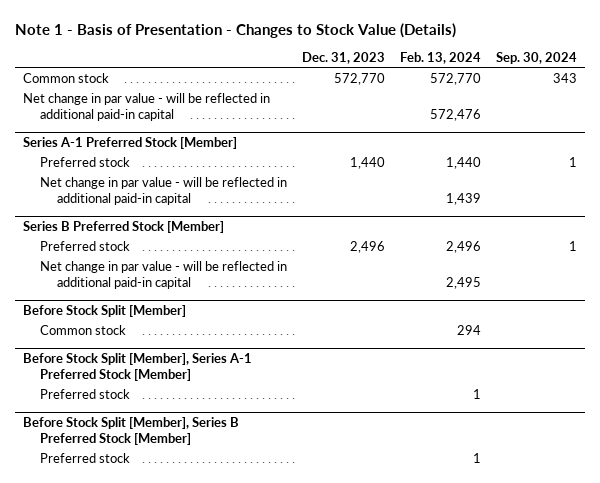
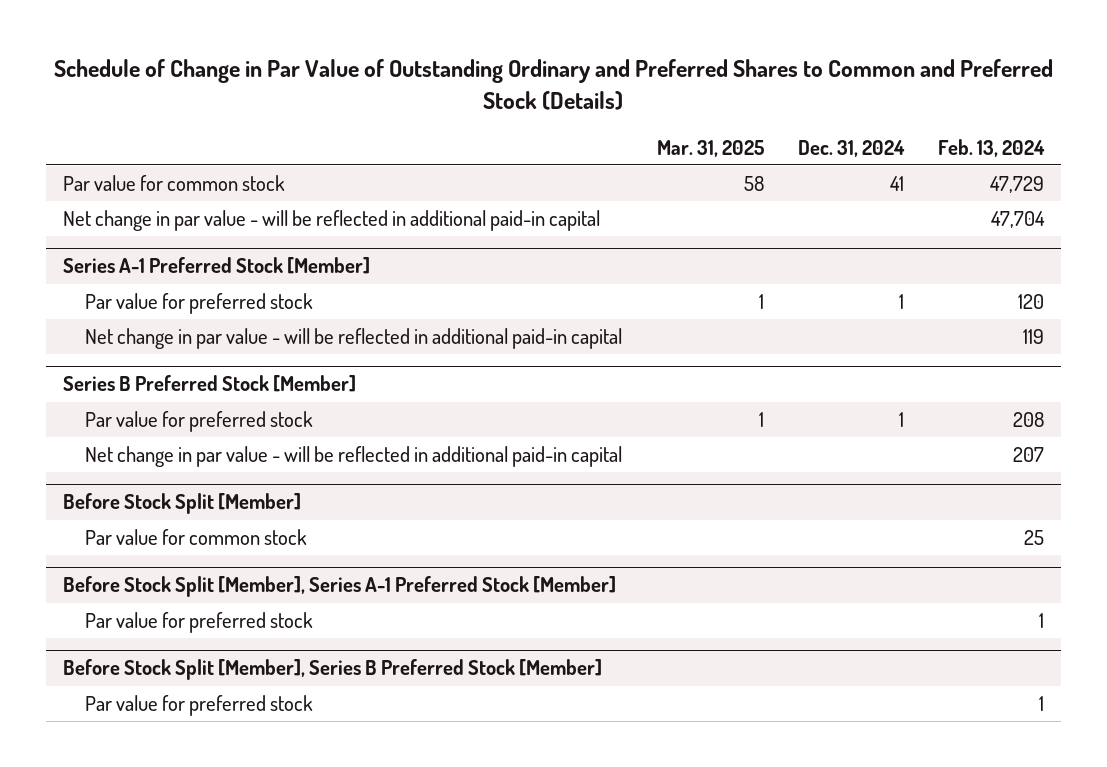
- Note 1 - Basis of Presentation - Changes to Stock Value (Details)
+ Schedule of Change in Par Value of Outstanding Ordinary and Preferred Shares to Common and Preferred Stock (Details)
- | Dec. 31, 2023 | Feb. 13, 2024 | Sep. 30, 2024
+ | Mar. 31, 2025 | Dec. 31, 2024 | Feb. 13, 2024
- Common stock | 572,770 | 572,770 | 343
- Net change in par value - will be reflected in additional paid-in capital | | 572,476 |
+ Par value for common stock | 58 | 41 | 47,729
+ Net change in par value - will be reflected in additional paid-in capital | | | 47,704
@ Series A-1 Preferred Stock [Member]
- Preferred stock | 1,440 | 1,440 | 1
- Net change in par value - will be reflected in additional paid-in capital | | 1,439 |
+ Par value for preferred stock | 1 | 1 | 120
+ Net change in par value - will be reflected in additional paid-in capital | | | 119
@ Series B Preferred Stock [Member]
- Preferred stock | 2,496 | 2,496 | 1
- Net change in par value - will be reflected in additional paid-in capital | | 2,495 |
+ Par value for preferred stock | 1 | 1 | 208
+ Net change in par value - will be reflected in additional paid-in capital | | | 207
@ Before Stock Split [Member]
- Common stock | | 294 |
+ Par value for common stock | | | 25
@ Before Stock Split [Member], Series A-1 Preferred Stock [Member]
- Preferred stock | | 1 |
+ Par value for preferred stock | | | 1
@ Before Stock Split [Member], Series B Preferred Stock [Member]
- Preferred stock | | 1 |
+ Par value for preferred stock | | | 1

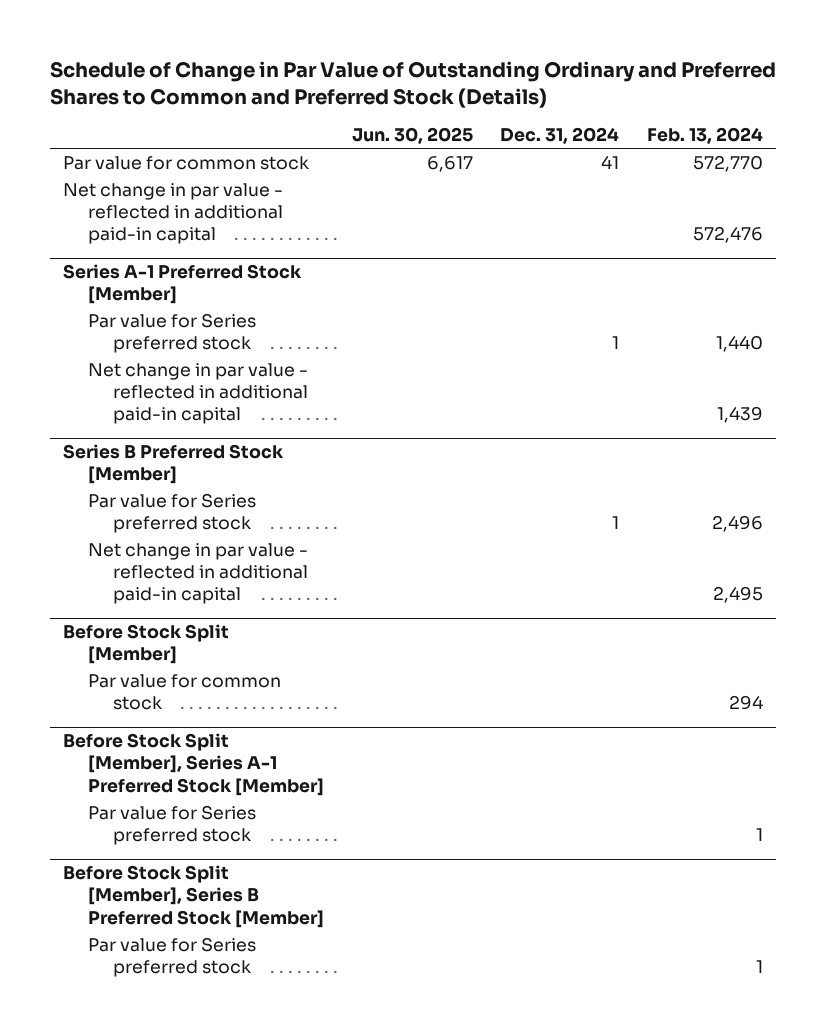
- | Mar. 31, 2025 | Dec. 31, 2024 | Feb. 13, 2024
+ | Jun. 30, 2025 | Dec. 31, 2024 | Feb. 13, 2024
- Par value for common stock | 58 | 41 | 47,729
- Net change in par value - will be reflected in additional paid-in capital | | | 47,704
+ Par value for common stock | 6,617 | 41 | 572,770
+ Net change in par value - reflected in additional paid-in capital | | | 572,476
@ Series A-1 Preferred Stock [Member]
- Par value for preferred stock | 1 | 1 | 120
- Net change in par value - will be reflected in additional paid-in capital | | | 119
+ Par value for Series preferred stock | | 1 | 1,440
+ Net change in par value - reflected in additional paid-in capital | | | 1,439
@ Series B Preferred Stock [Member]
- Par value for preferred stock | 1 | 1 | 208
- Net change in par value - will be reflected in additional paid-in capital | | | 207
+ Par value for Series preferred stock | | 1 | 2,496
+ Net change in par value - reflected in additional paid-in capital | | | 2,495
@ Before Stock Split [Member]
- Par value for common stock | | | 25
+ Par value for common stock | | | 294
@ Before Stock Split [Member], Series A-1 Preferred Stock [Member]
- Par value for preferred stock | | | 1
+ Par value for Series preferred stock | | | 1
@ Before Stock Split [Member], Series B Preferred Stock [Member]
- Par value for preferred stock | | | 1
+ Par value for Series preferred stock | | | 1

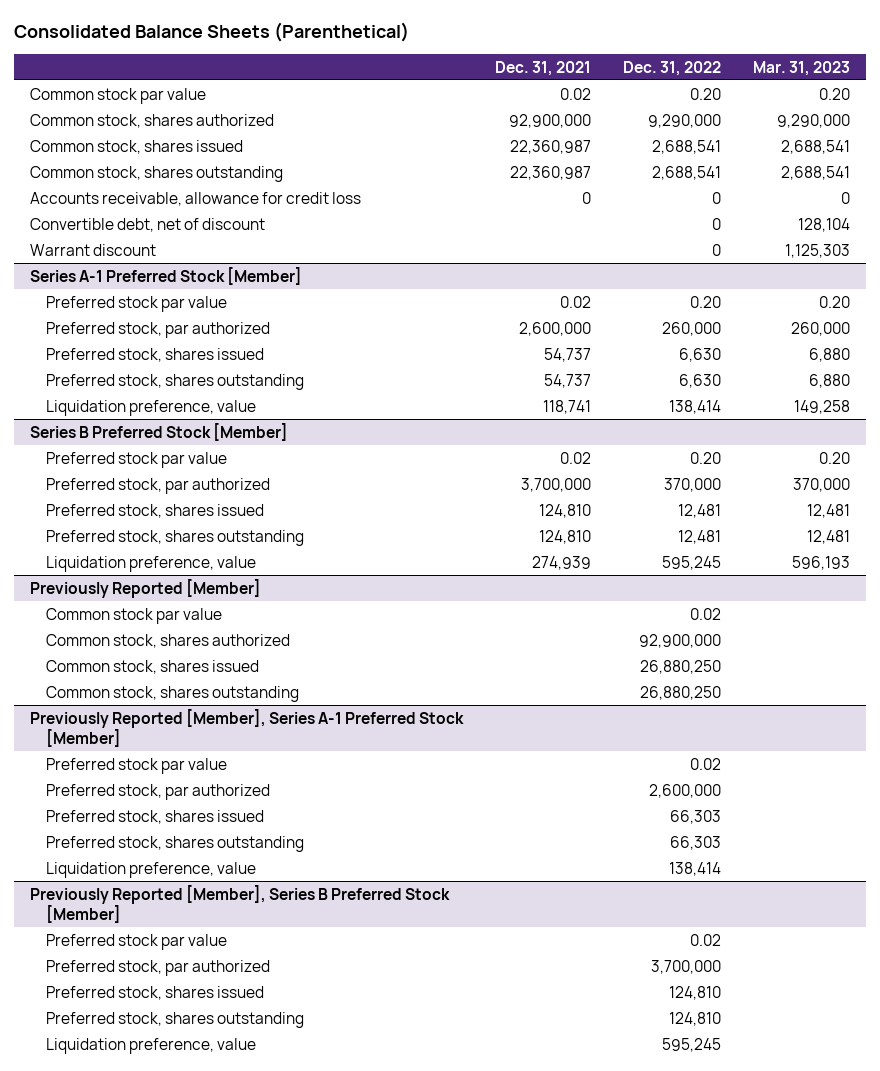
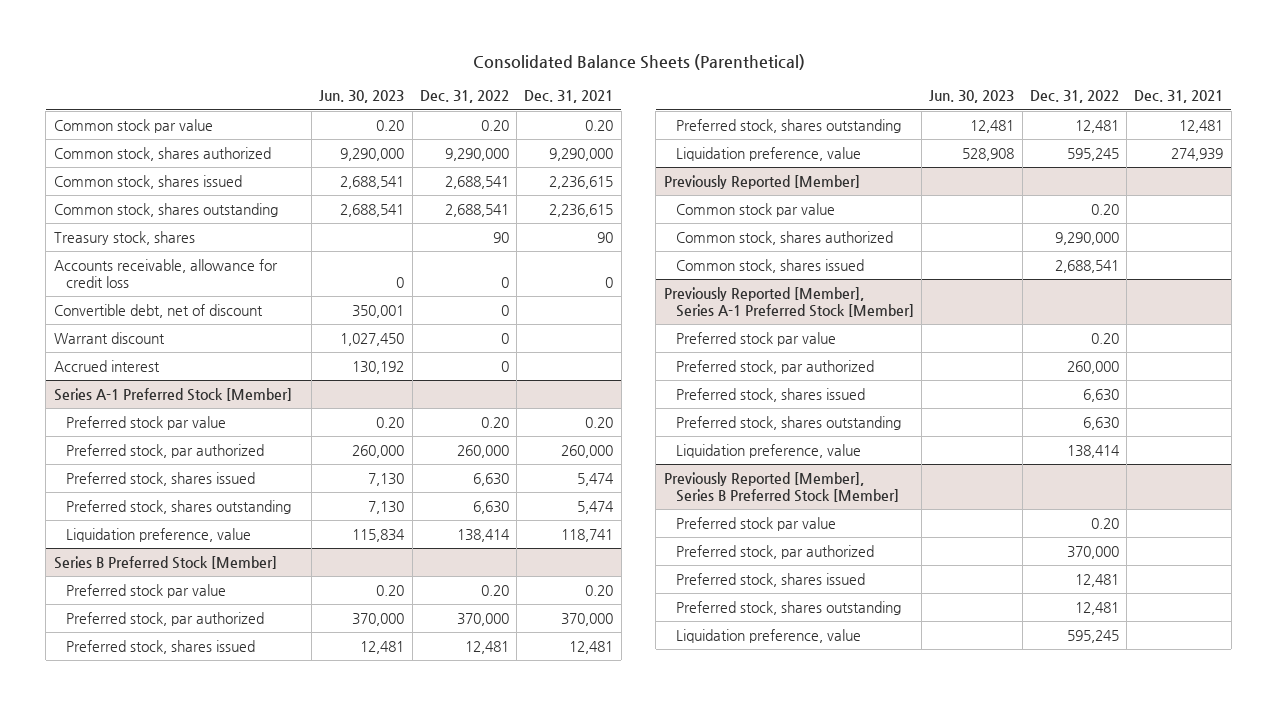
- | Dec. 31, 2021 | Dec. 31, 2022 | Mar. 31, 2023
+ | Jun. 30, 2023 | Dec. 31, 2022 | Dec. 31, 2021
- Common stock par value | 0.02 | 0.20 | 0.20
- Common stock, shares authorized | 92,900,000 | 9,290,000 | 9,290,000
- Common stock, shares issued | 22,360,987 | 2,688,541 | 2,688,541
- Common stock, shares outstanding | 22,360,987 | 2,688,541 | 2,688,541
+ Common stock par value | 0.20 | 0.20 | 0.20
+ Common stock, shares authorized | 9,290,000 | 9,290,000 | 9,290,000
+ Common stock, shares issued | 2,688,541 | 2,688,541 | 2,236,615
+ Common stock, shares outstanding | 2,688,541 | 2,688,541 | 2,236,615
+ Treasury stock, shares | | 90 | 90
+ Accrued interest | 130,192 | 0 |
@ Series A-1 Preferred Stock [Member]
- Preferred stock par value | 0.02 | 0.20 | 0.20
- Preferred stock, par authorized | 2,600,000 | 260,000 | 260,000
- Preferred stock, shares issued | 54,737 | 6,630 | 6,880
- Preferred stock, shares outstanding | 54,737 | 6,630 | 6,880
+ Preferred stock par value | 0.20 | 0.20 | 0.20
+ Preferred stock, par authorized | 260,000 | 260,000 | 260,000
+ Preferred stock, shares issued | 7,130 | 6,630 | 5,474
+ Preferred stock, shares outstanding | 7,130 | 6,630 | 5,474
@ Series B Preferred Stock [Member]
- Preferred stock par value | 0.02 | 0.20 | 0.20
- Preferred stock, par authorized | 3,700,000 | 370,000 | 370,000
- Preferred stock, shares issued | 124,810 | 12,481 | 12,481
- Preferred stock, shares outstanding | 124,810 | 12,481 | 12,481
+ Preferred stock par value | 0.20 | 0.20 | 0.20
+ Preferred stock, par authorized | 370,000 | 370,000 | 370,000
+ Preferred stock, shares issued | 12,481 | 12,481 | 12,481
+ Preferred stock, shares outstanding | 12,481 | 12,481 | 12,481
@ Previously Reported [Member]
- Common stock par value | | 0.02 |
- Common stock, shares authorized | | 92,900,000 |
- Common stock, shares issued | | 26,880,250 |
- Common stock, shares outstanding | | 26,880,250 |
+ Common stock par value | | 0.20 |
+ Common stock, shares authorized | | 9,290,000 |
+ Common stock, shares issued | | 2,688,541 |
@ Previously Reported [Member], Series A-1 Preferred Stock [Member]
- Preferred stock par value | | 0.02 |
- Preferred stock, par authorized | | 2,600,000 |
- Preferred stock, shares issued | | 66,303 |
- Preferred stock, shares outstanding | | 66,303 |
+ Preferred stock par value | | 0.20 |
+ Preferred stock, par authorized | | 260,000 |
+ Preferred stock, shares issued | | 6,630 |
+ Preferred stock, shares outstanding | | 6,630 |
@ Previously Reported [Member], Series B Preferred Stock [Member]
- Preferred stock par value | | 0.02 |
- Preferred stock, par authorized | | 3,700,000 |
- Preferred stock, shares issued | | 124,810 |
- Preferred stock, shares outstanding | | 124,810 |
+ Preferred stock par value | | 0.20 |
+ Preferred stock, par authorized | | 370,000 |
+ Preferred stock, shares issued | | 12,481 |
+ Preferred stock, shares outstanding | | 12,481 |

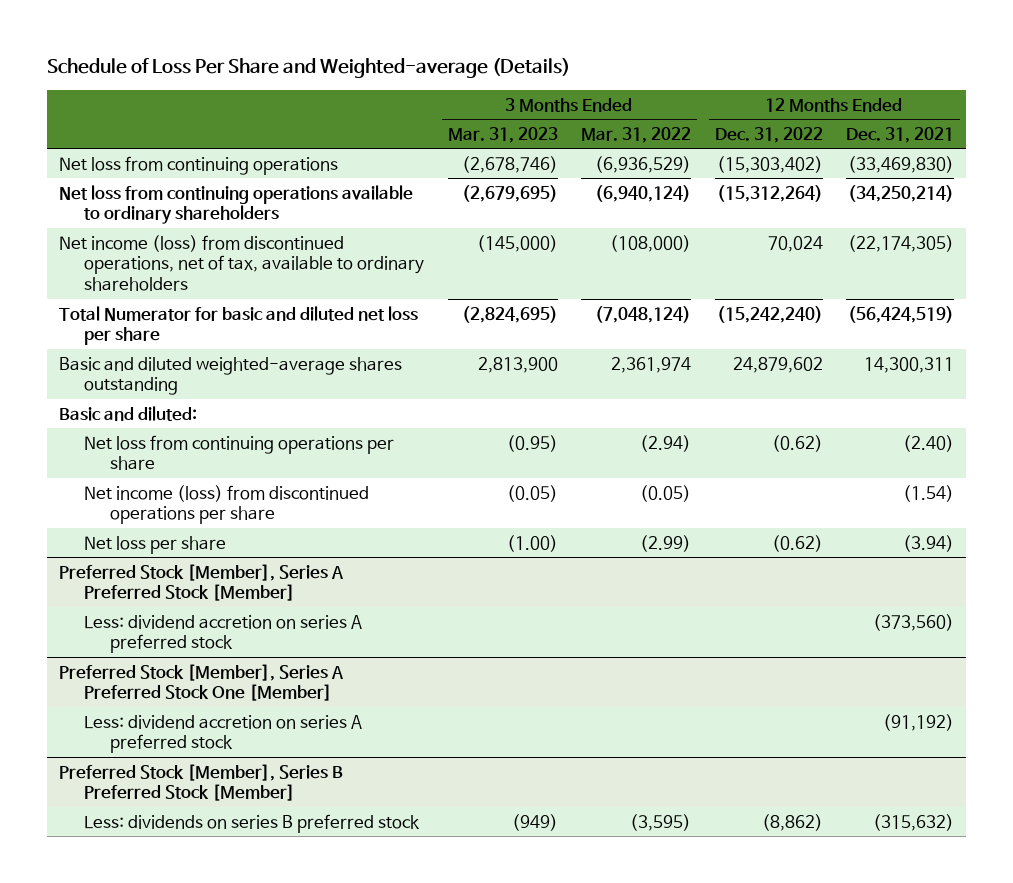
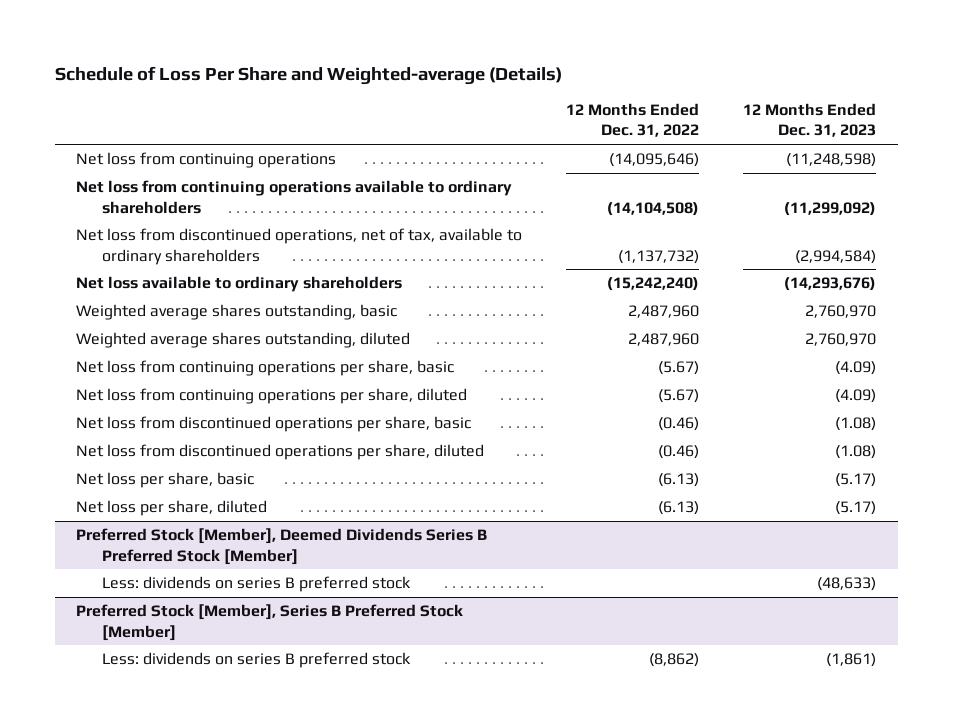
- | 3 Months Ended Mar. 31, 2023 | 3 Months Ended Mar. 31, 2022 | 12 Months Ended Dec. 31, 2022 | 12 Months Ended Dec. 31, 2021
+ | 12 Months Ended Dec. 31, 2022 | 12 Months Ended Dec. 31, 2023
- Net loss from continuing operations | (2,678,746) | (6,936,529) | (15,303,402) | (33,469,830)
- Net loss from continuing operations available to ordinary shareholders | (2,679,695) | (6,940,124) | (15,312,264) | (34,250,214)
- Net income (loss) from discontinued operations, net of tax, available to ordinary shareholders | (145,000) | (108,000) | 70,024 | (22,174,305)
- Total Numerator for basic and diluted net loss per share | (2,824,695) | (7,048,124) | (15,242,240) | (56,424,519)
- Basic and diluted weighted-average shares outstanding | 2,813,900 | 2,361,974 | 24,879,602 | 14,300,311
- Basic and diluted:
- Net loss from continuing operations per share | (0.95) | (2.94) | (0.62) | (2.40)
- Net income (loss) from discontinued operations per share | (0.05) | (0.05) | | (1.54)
- Net loss per share | (1.00) | (2.99) | (0.62) | (3.94)
- Preferred Stock [Member], Series A Preferred Stock [Member]
- Less: dividend accretion on series A preferred stock | | | | (373,560)
- Preferred Stock [Member], Series A Preferred Stock One [Member]
- Less: dividend accretion on series A preferred stock | | | | (91,192)
+ Net loss from continuing operations | (14,095,646) | (11,248,598)
+ Net loss from continuing operations available to ordinary shareholders | (14,104,508) | (11,299,092)
+ Net loss from discontinued operations, net of tax, available to ordinary shareholders | (1,137,732) | (2,994,584)
+ Net loss available to ordinary shareholders | (15,242,240) | (14,293,676)
+ Weighted average shares outstanding, basic | 2,487,960 | 2,760,970
+ Weighted average shares outstanding, diluted | 2,487,960 | 2,760,970
+ Net loss from continuing operations per share, basic | (5.67) | (4.09)
+ Net loss from continuing operations per share, diluted | (5.67) | (4.09)
+ Net loss from discontinued operations per share, basic | (0.46) | (1.08)
+ Net loss from discontinued operations per share, diluted | (0.46) | (1.08)
+ Net loss per share, basic | (6.13) | (5.17)
+ Net loss per share, diluted | (6.13) | (5.17)
+ Preferred Stock [Member], Deemed Dividends Series B Preferred Stock [Member]
+ Less: dividends on series B preferred stock | | (48,633)

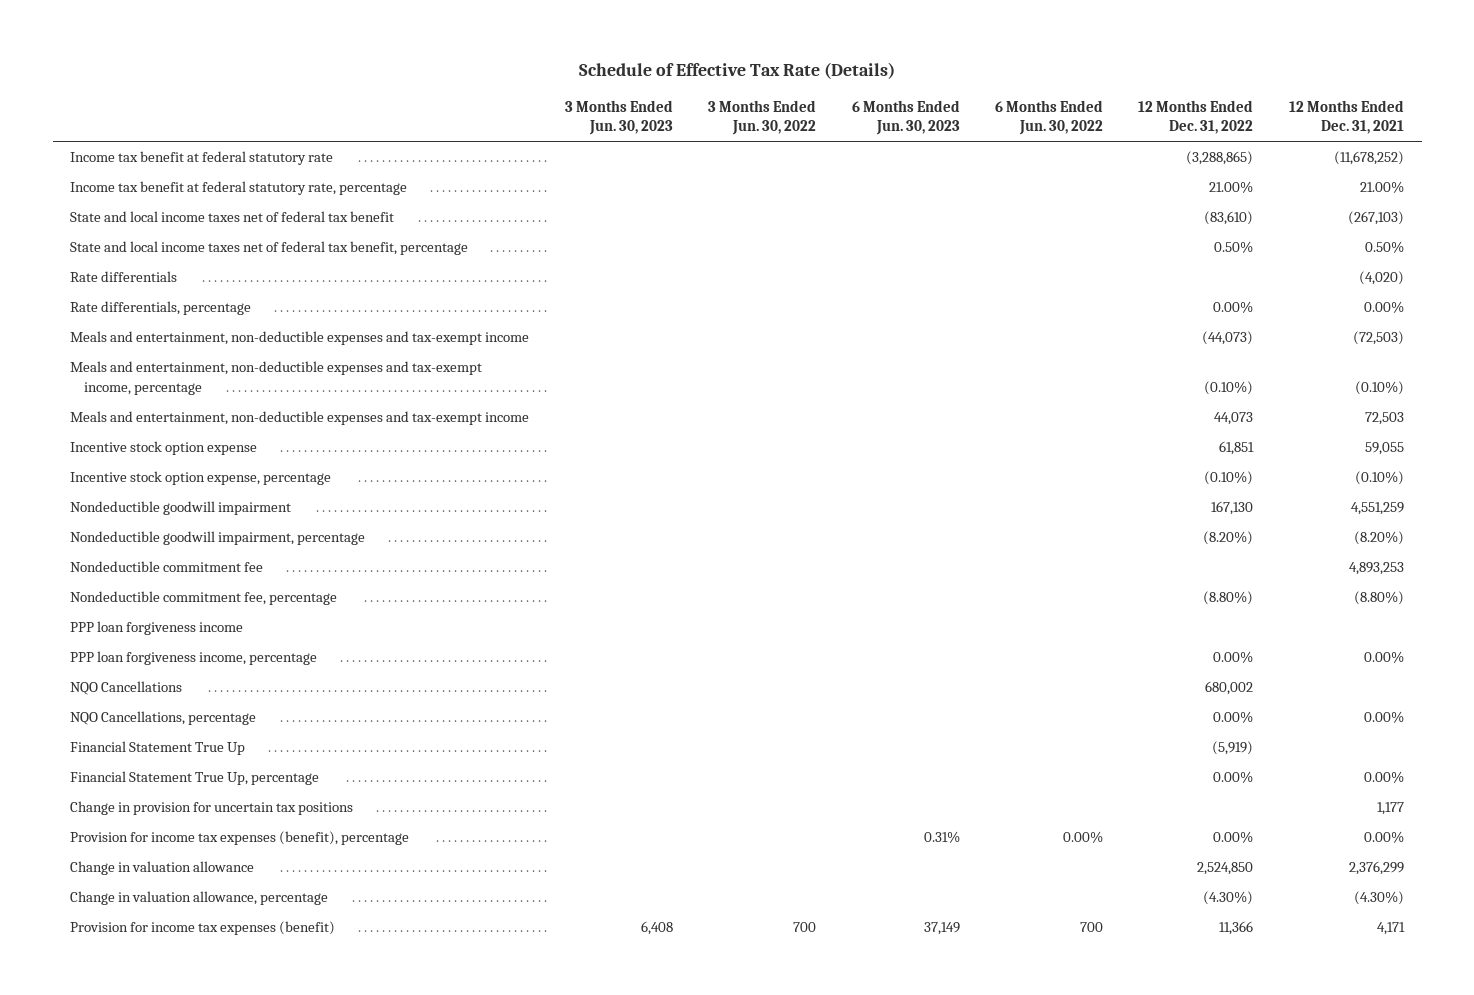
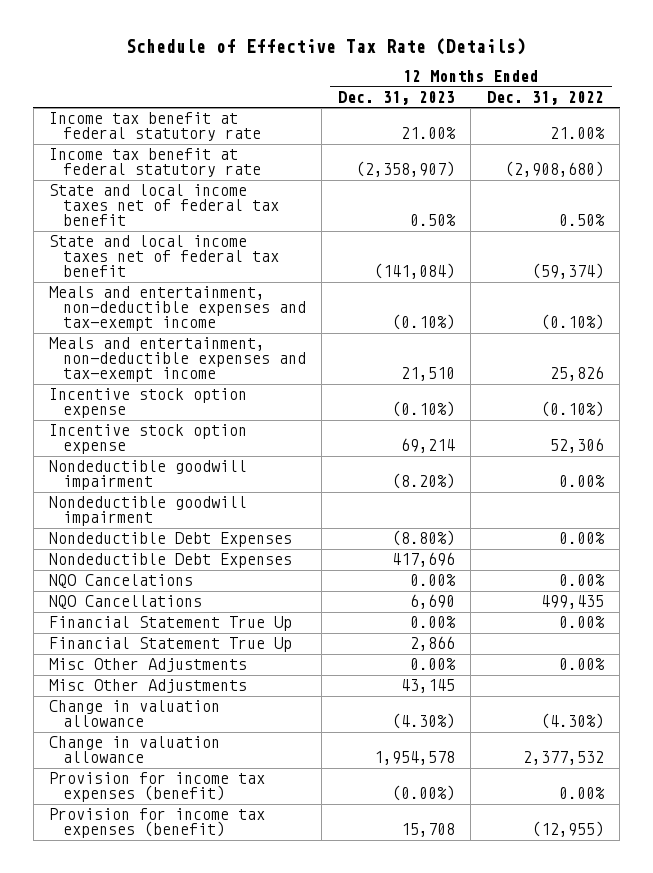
- | 3 Months Ended Jun. 30, 2023 | 3 Months Ended Jun. 30, 2022 | 6 Months Ended Jun. 30, 2023 | 6 Months Ended Jun. 30, 2022 | 12 Months Ended Dec. 31, 2022 | 12 Months Ended Dec. 31, 2021
+ | 12 Months Ended Dec. 31, 2023 | 12 Months Ended Dec. 31, 2022
- Income tax benefit at federal statutory rate | | | | | (3,288,865) | (11,678,252)
- Income tax benefit at federal statutory rate, percentage | | | | | 21.00% | 21.00%
- State and local income taxes net of federal tax benefit | | | | | (83,610) | (267,103)
- State and local income taxes net of federal tax benefit, percentage | | | | | 0.50% | 0.50%
- Rate differentials | | | | | | (4,020)
- Rate differentials, percentage | | | | | 0.00% | 0.00%
- Meals and entertainment, non-deductible expenses and tax-exempt income | | | | | (44,073) | (72,503)
- Meals and entertainment, non-deductible expenses and tax-exempt income, percentage | | | | | (0.10%) | (0.10%)
- Meals and entertainment, non-deductible expenses and tax-exempt income | | | | | 44,073 | 72,503
- Incentive stock option expense | | | | | 61,851 | 59,055
- Incentive stock option expense, percentage | | | | | (0.10%) | (0.10%)
- Nondeductible goodwill impairment | | | | | 167,130 | 4,551,259
- Nondeductible goodwill impairment, percentage | | | | | (8.20%) | (8.20%)
- Nondeductible commitment fee | | | | | | 4,893,253
- Nondeductible commitment fee, percentage | | | | | (8.80%) | (8.80%)
- PPP loan forgiveness income
- PPP loan forgiveness income, percentage | | | | | 0.00% | 0.00%
- NQO Cancellations | | | | | 680,002 |
- NQO Cancellations, percentage | | | | | 0.00% | 0.00%
- Financial Statement True Up | | | | | (5,919) |
- Financial Statement True Up, percentage | | | | | 0.00% | 0.00%
- Change in provision for uncertain tax positions | | | | | | 1,177
- Provision for income tax expenses (benefit), percentage | | | 0.31% | 0.00% | 0.00% | 0.00%
- Change in valuation allowance | | | | | 2,524,850 | 2,376,299
- Change in valuation allowance, percentage | | | | | (4.30%) | (4.30%)
- Provision for income tax expenses (benefit) | 6,408 | 700 | 37,149 | 700 | 11,366 | 4,171
+ Income tax benefit at federal statutory rate | 21.00% | 21.00%
+ Income tax benefit at federal statutory rate | (2,358,907) | (2,908,680)
+ State and local income taxes net of federal tax benefit | 0.50% | 0.50%
+ State and local income taxes net of federal tax benefit | (141,084) | (59,374)
+ Meals and entertainment, non-deductible expenses and tax-exempt income | (0.10%) | (0.10%)
+ Meals and entertainment, non-deductible expenses and tax-exempt income | 21,510 | 25,826
+ Incentive stock option expense | (0.10%) | (0.10%)
+ Incentive stock option expense | 69,214 | 52,306
+ Nondeductible goodwill impairment | (8.20%) | 0.00%
+ Nondeductible goodwill impairment
+ Nondeductible Debt Expenses | (8.80%) | 0.00%
+ Nondeductible Debt Expenses | 417,696 |
+ NQO Cancelations | 0.00% | 0.00%
+ NQO Cancellations | 6,690 | 499,435
+ Financial Statement True Up | 0.00% | 0.00%
+ Financial Statement True Up | 2,866 |
+ Misc Other Adjustments | 0.00% | 0.00%
+ Misc Other Adjustments | 43,145 |
+ Change in valuation allowance | (4.30%) | (4.30%)
+ Change in valuation allowance | 1,954,578 | 2,377,532
+ Provision for income tax expenses (benefit) | (0.00%) | 0.00%
+ Provision for income tax expenses (benefit) | 15,708 | (12,955)

